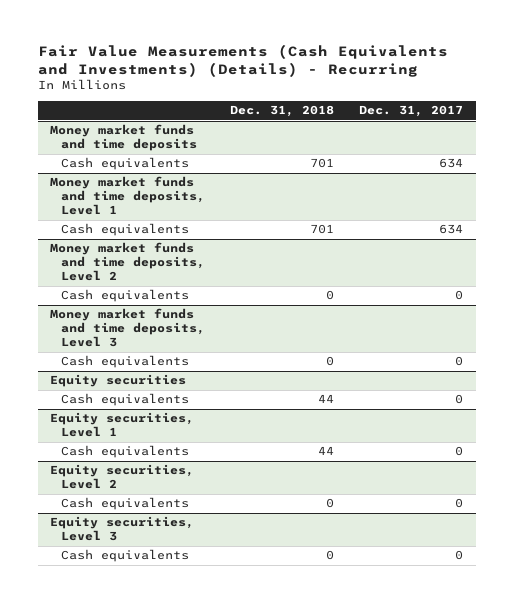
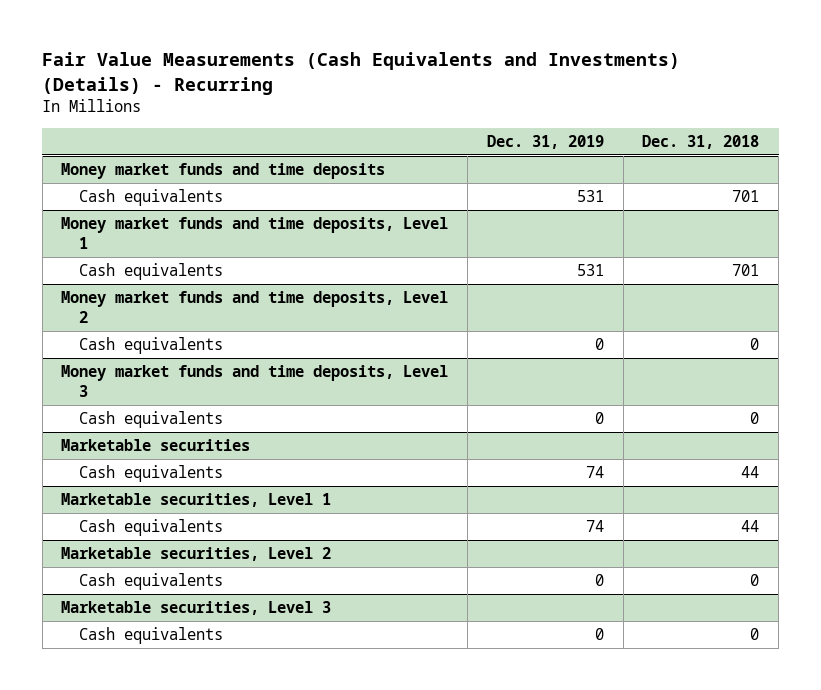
- | Dec. 31, 2018 | Dec. 31, 2017
+ | Dec. 31, 2019 | Dec. 31, 2018
- Equity securities
+ Marketable securities
- Equity securities, Level 1
+ Marketable securities, Level 1
- Equity securities, Level 2
+ Marketable securities, Level 2
- Equity securities, Level 3
+ Marketable securities, Level 3

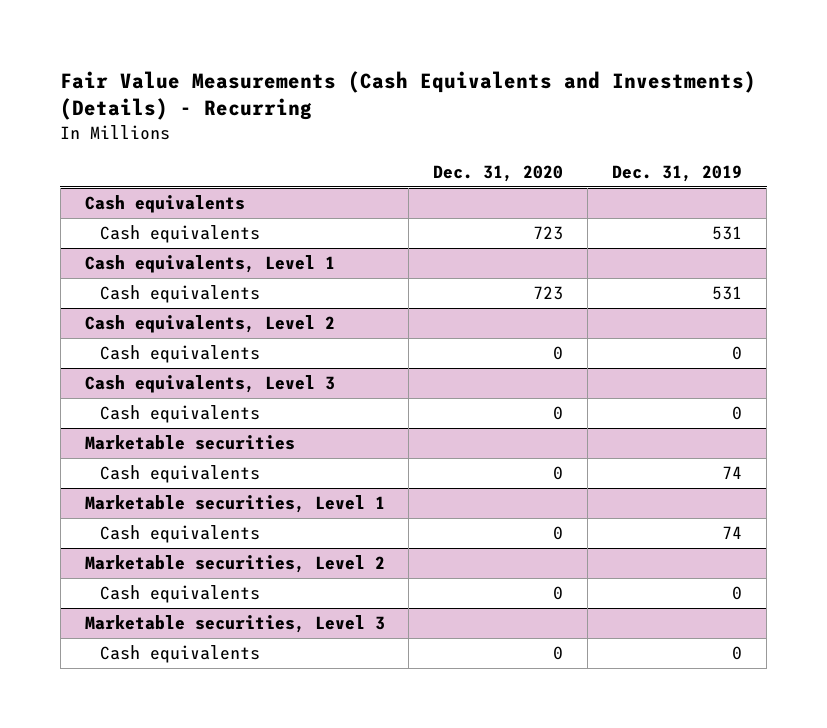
- | Dec. 31, 2019 | Dec. 31, 2018
+ | Dec. 31, 2020 | Dec. 31, 2019
- Money market funds and time deposits
+ Cash equivalents
- Money market funds and time deposits, Level 1
+ Cash equivalents, Level 1
- Money market funds and time deposits, Level 2
+ Cash equivalents, Level 2
- Money market funds and time deposits, Level 3
+ Cash equivalents, Level 3

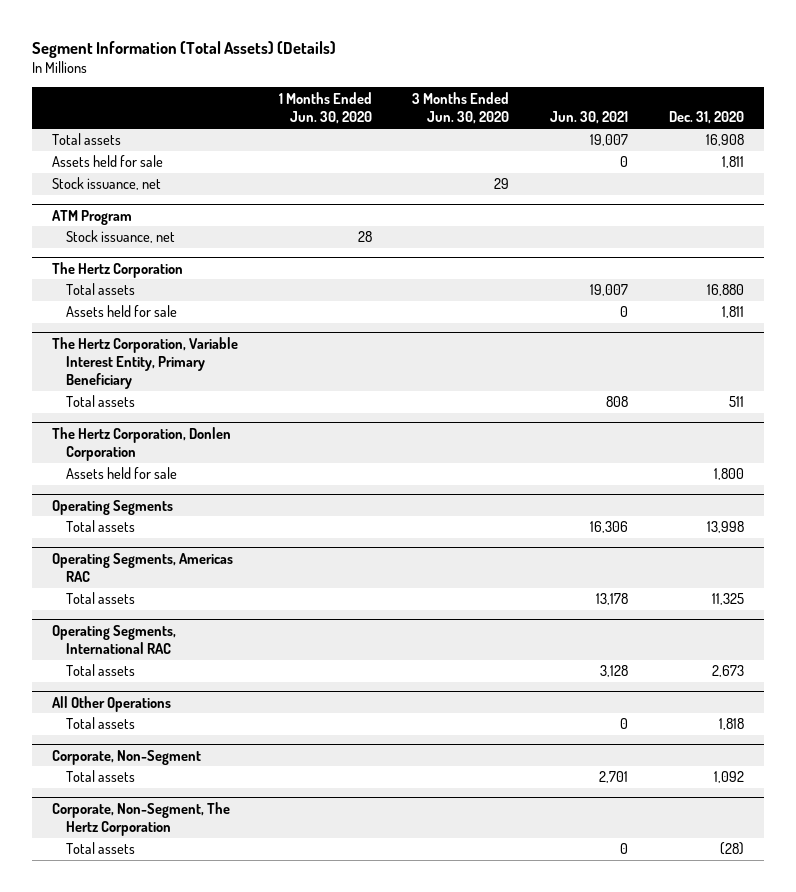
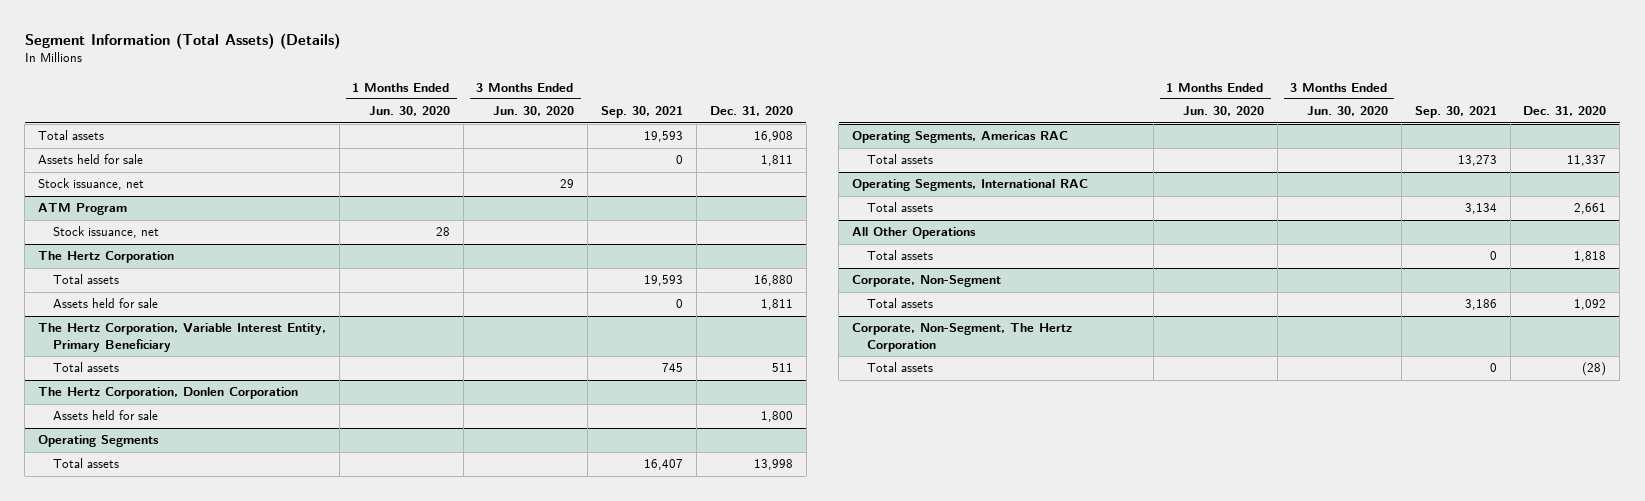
- | 1 Months Ended Jun. 30, 2020 | 3 Months Ended Jun. 30, 2020 | Jun. 30, 2021 | Dec. 31, 2020
+ | 1 Months Ended Jun. 30, 2020 | 3 Months Ended Jun. 30, 2020 | Sep. 30, 2021 | Dec. 31, 2020
@ Operating Segments, Americas RAC
- Total assets | | | 13,178 | 11,325
+ Total assets | | | 13,273 | 11,337
@ Operating Segments, International RAC
- Total assets | | | 3,128 | 2,673
+ Total assets | | | 3,134 | 2,661

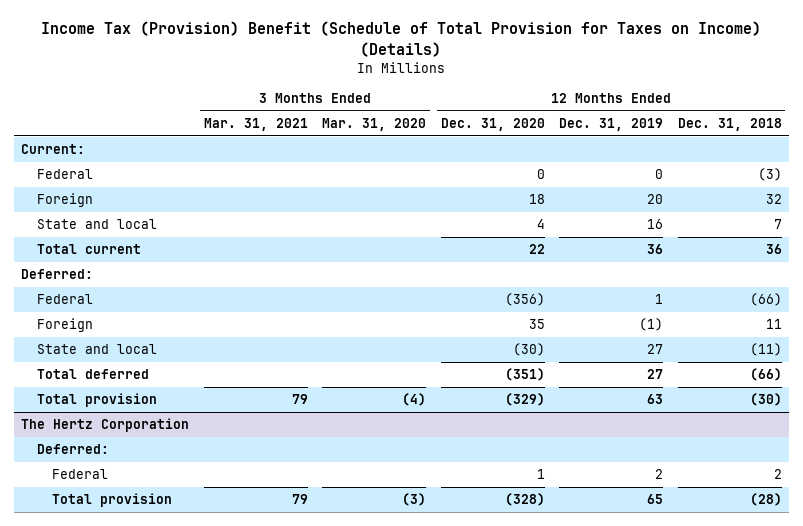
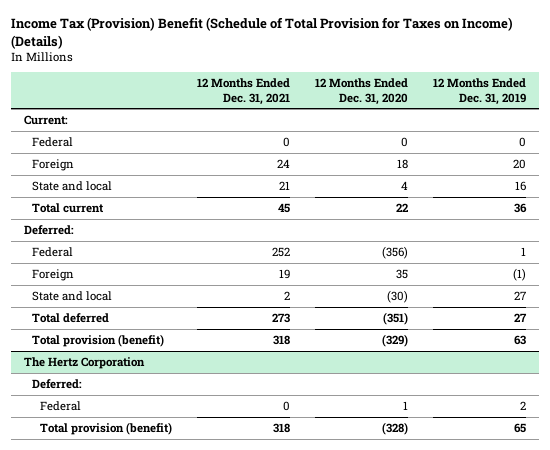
- | 3 Months Ended Mar. 31, 2021 | 3 Months Ended Mar. 31, 2020 | 12 Months Ended Dec. 31, 2020 | 12 Months Ended Dec. 31, 2019 | 12 Months Ended Dec. 31, 2018
+ | 12 Months Ended Dec. 31, 2021 | 12 Months Ended Dec. 31, 2020 | 12 Months Ended Dec. 31, 2019
- Total provision | 79 | (4) | (329) | 63 | (30)
+ Total provision (benefit) | 318 | (329) | 63
@ The Hertz Corporation
- Total provision | 79 | (3) | (328) | 65 | (28)
+ Total provision (benefit) | 318 | (328) | 65

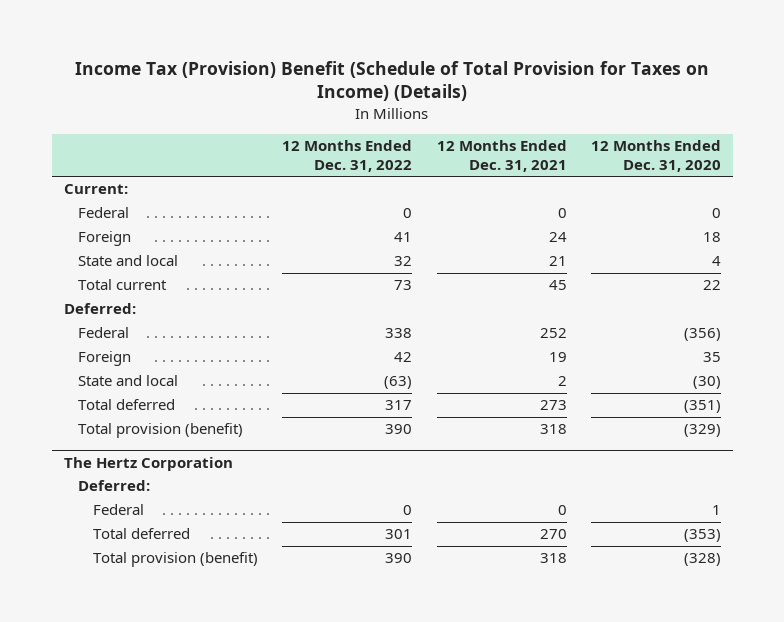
- | 12 Months Ended Dec. 31, 2021 | 12 Months Ended Dec. 31, 2020 | 12 Months Ended Dec. 31, 2019
+ | 12 Months Ended Dec. 31, 2022 | 12 Months Ended Dec. 31, 2021 | 12 Months Ended Dec. 31, 2020
@ The Hertz Corporation
+ Total deferred | 301 | 270 | (353)

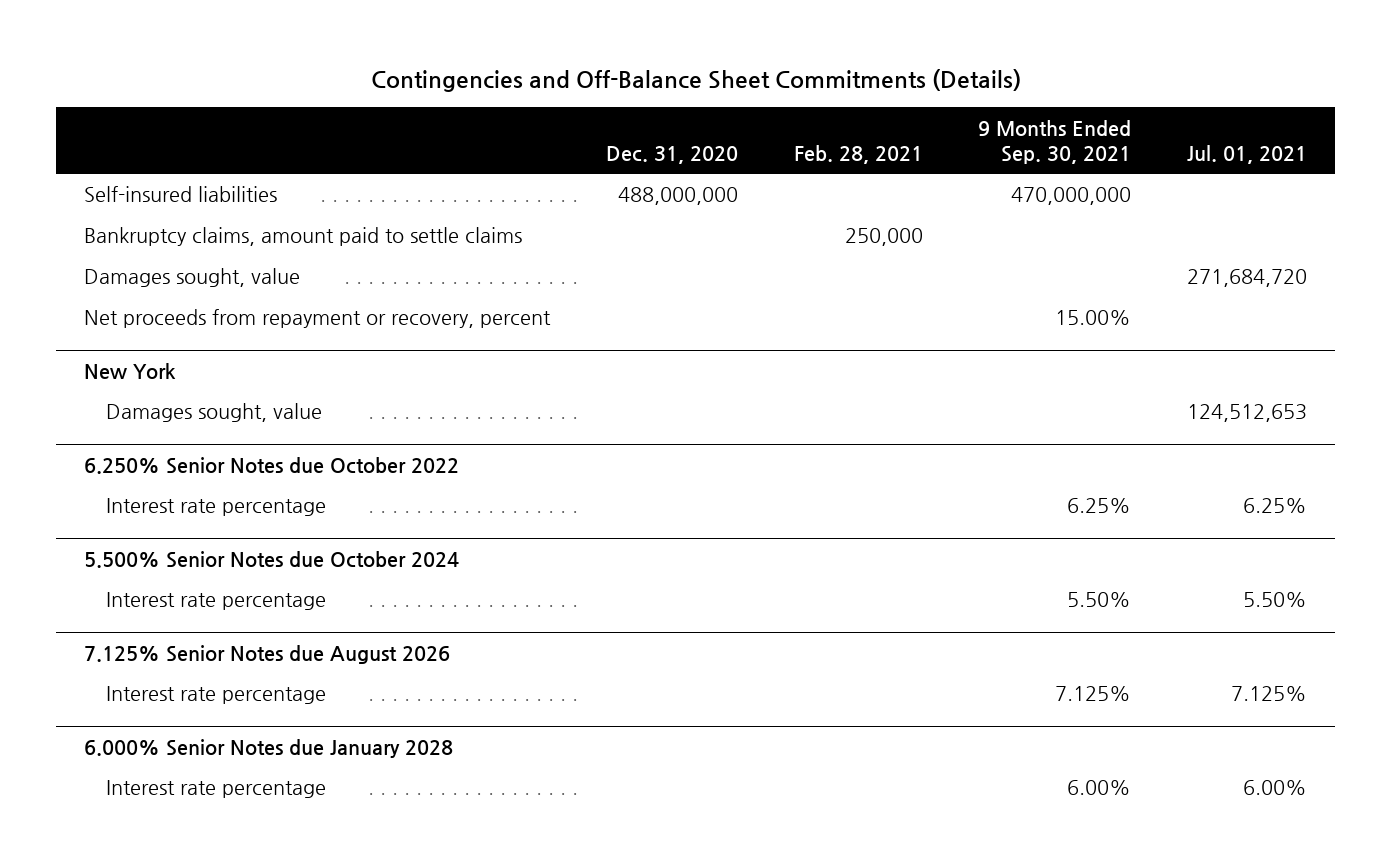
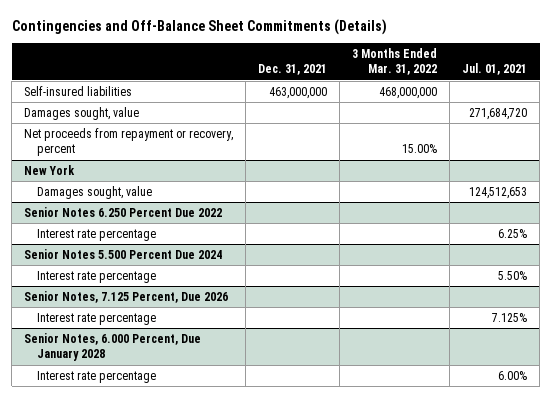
- | Dec. 31, 2020 | Feb. 28, 2021 | 9 Months Ended Sep. 30, 2021 | Jul. 01, 2021
+ | Dec. 31, 2021 | 3 Months Ended Mar. 31, 2022 | Jul. 01, 2021
- Bankruptcy claims, amount paid to settle claims | | 250,000 | |
- 6.250% Senior Notes due October 2022
+ Senior Notes 6.250 Percent Due 2022
- 5.500% Senior Notes due October 2024
+ Senior Notes 5.500 Percent Due 2024
- 7.125% Senior Notes due August 2026
+ Senior Notes, 7.125 Percent, Due 2026
- 6.000% Senior Notes due January 2028
+ Senior Notes, 6.000 Percent, Due January 2028

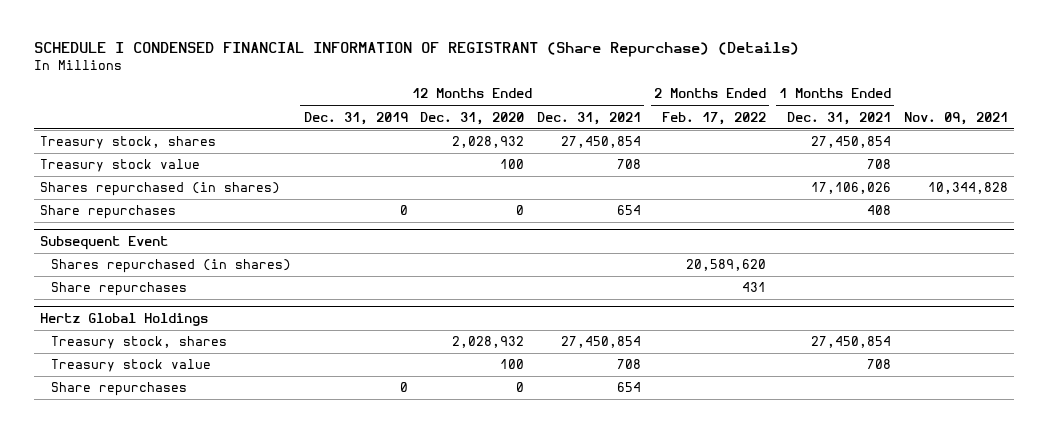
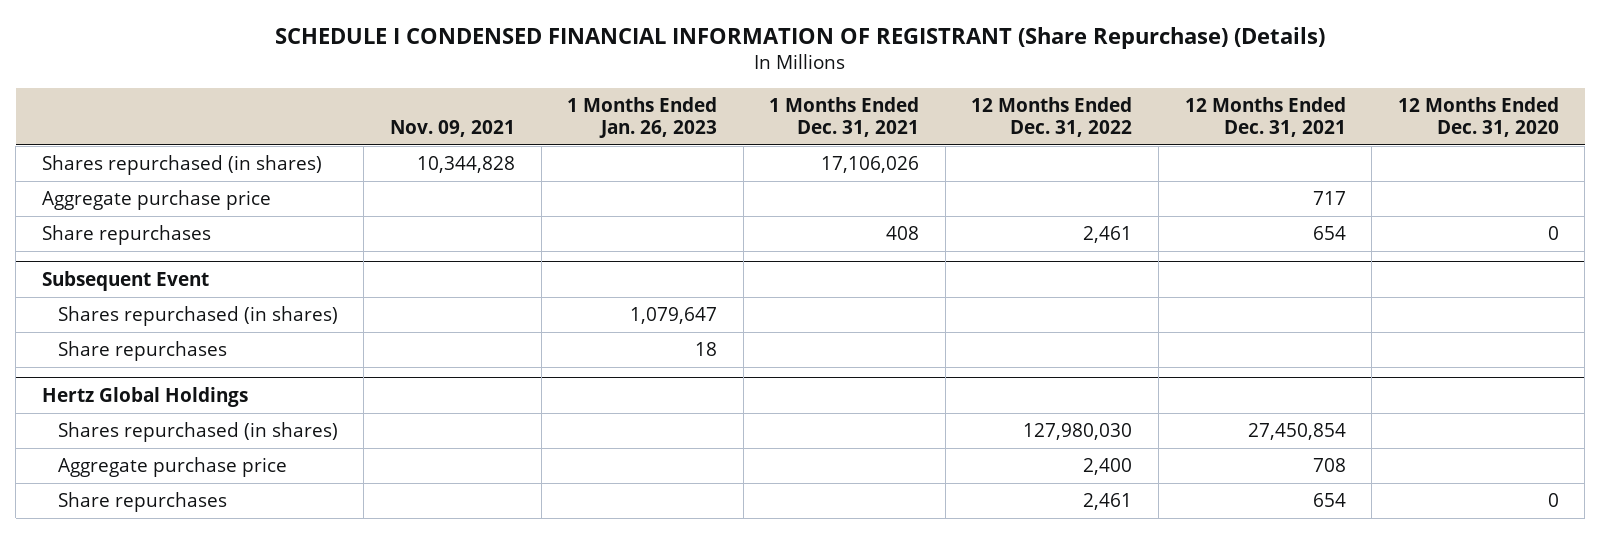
- | 12 Months Ended Dec. 31, 2019 | 12 Months Ended Dec. 31, 2020 | 12 Months Ended Dec. 31, 2021 | 2 Months Ended Feb. 17, 2022 | 1 Months Ended Dec. 31, 2021 | Nov. 09, 2021
+ | Nov. 09, 2021 | 1 Months Ended Jan. 26, 2023 | 1 Months Ended Dec. 31, 2021 | 12 Months Ended Dec. 31, 2022 | 12 Months Ended Dec. 31, 2021 | 12 Months Ended Dec. 31, 2020
- Treasury stock, shares | | 2,028,932 | 27,450,854 | | 27,450,854 |
- Treasury stock value | | 100 | 708 | | 708 |
+ Aggregate purchase price | | | | | 717 |
@ Hertz Global Holdings
- Treasury stock, shares | | 2,028,932 | 27,450,854 | | 27,450,854 |
- Treasury stock value | | 100 | 708 | | 708 |
+ Shares repurchased (in shares) | | | | 127,980,030 | 27,450,854 |
+ Aggregate purchase price | | | | 2,400 | 708 |

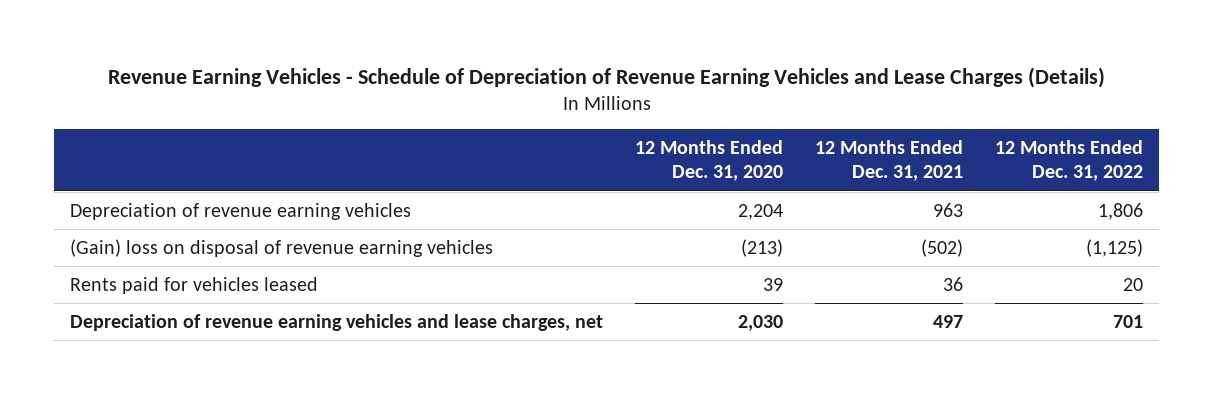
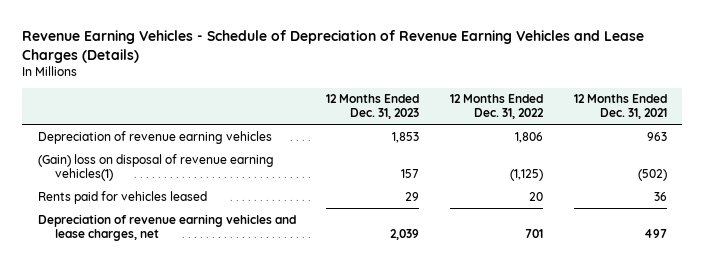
- | 12 Months Ended Dec. 31, 2020 | 12 Months Ended Dec. 31, 2021 | 12 Months Ended Dec. 31, 2022
+ | 12 Months Ended Dec. 31, 2023 | 12 Months Ended Dec. 31, 2022 | 12 Months Ended Dec. 31, 2021
- (Gain) loss on disposal of revenue earning vehicles | (213) | (502) | (1,125)
+ (Gain) loss on disposal of revenue earning vehicles(1) | 157 | (1,125) | (502)

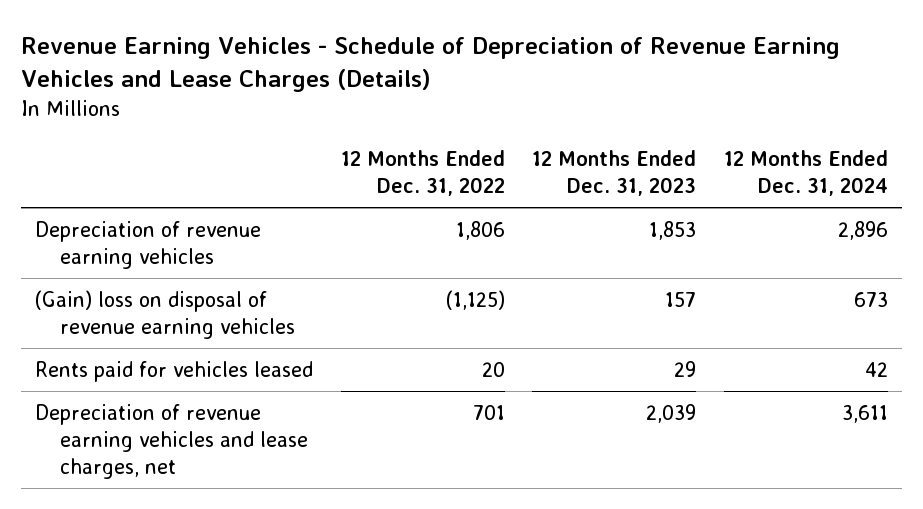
- | 12 Months Ended Dec. 31, 2023 | 12 Months Ended Dec. 31, 2022 | 12 Months Ended Dec. 31, 2021
+ | 12 Months Ended Dec. 31, 2022 | 12 Months Ended Dec. 31, 2023 | 12 Months Ended Dec. 31, 2024
- (Gain) loss on disposal of revenue earning vehicles(1) | 157 | (1,125) | (502)
+ (Gain) loss on disposal of revenue earning vehicles | (1,125) | 157 | 673

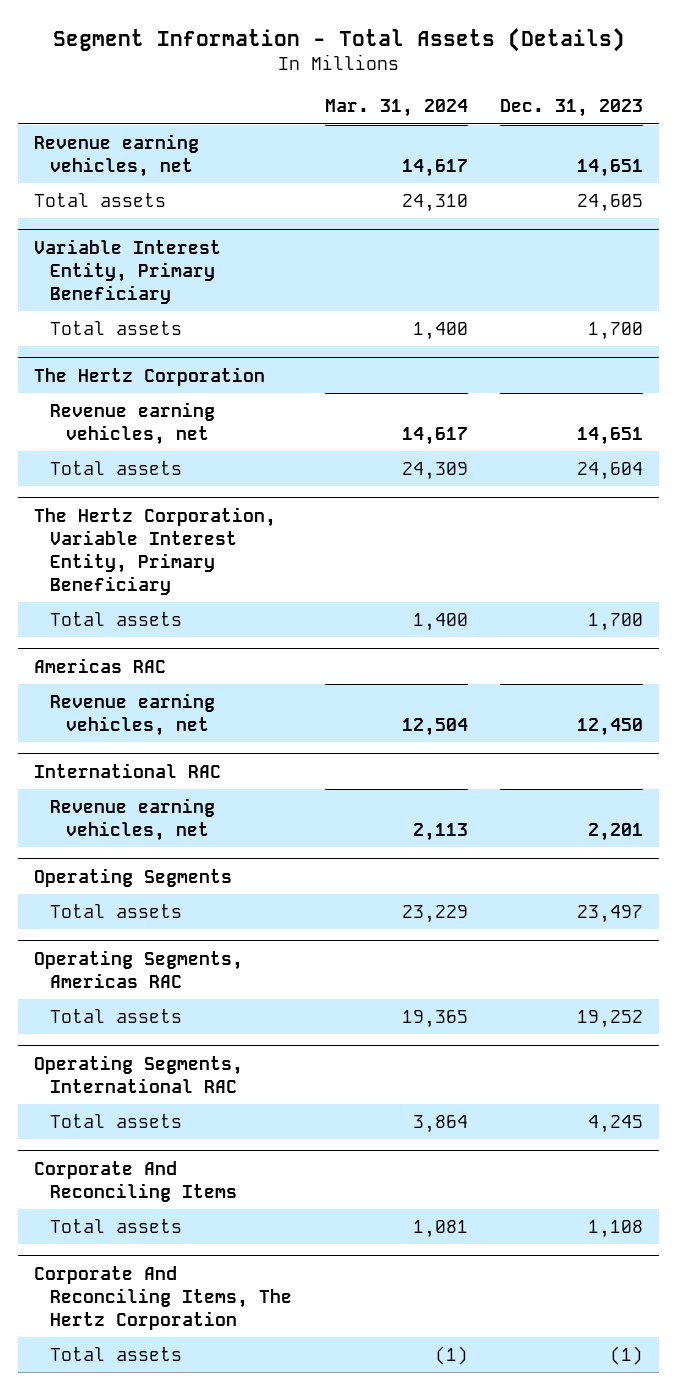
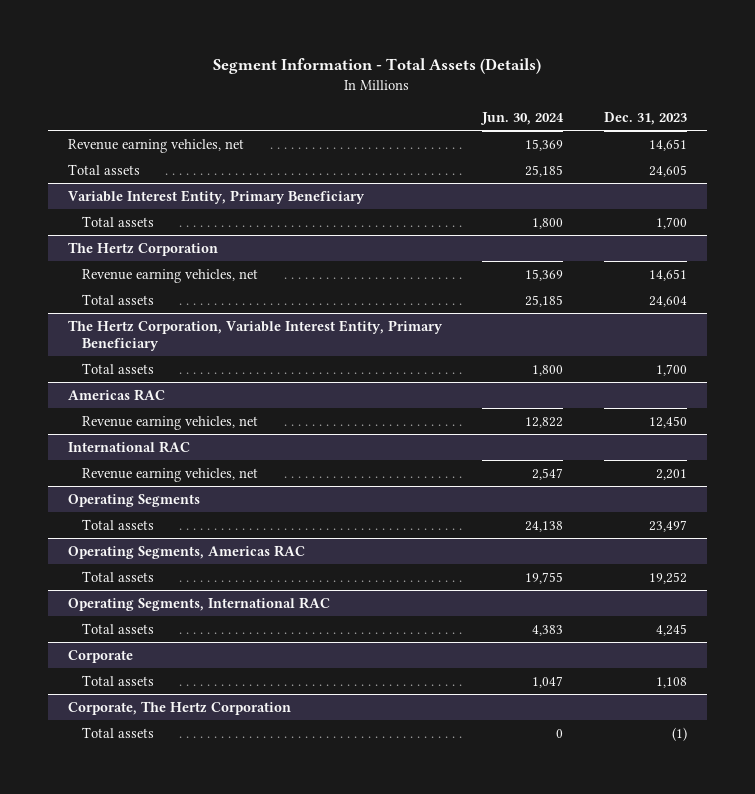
- | Mar. 31, 2024 | Dec. 31, 2023
+ | Jun. 30, 2024 | Dec. 31, 2023
- Corporate And Reconciling Items
+ Corporate
- Corporate And Reconciling Items, The Hertz Corporation
+ Corporate, The Hertz Corporation

